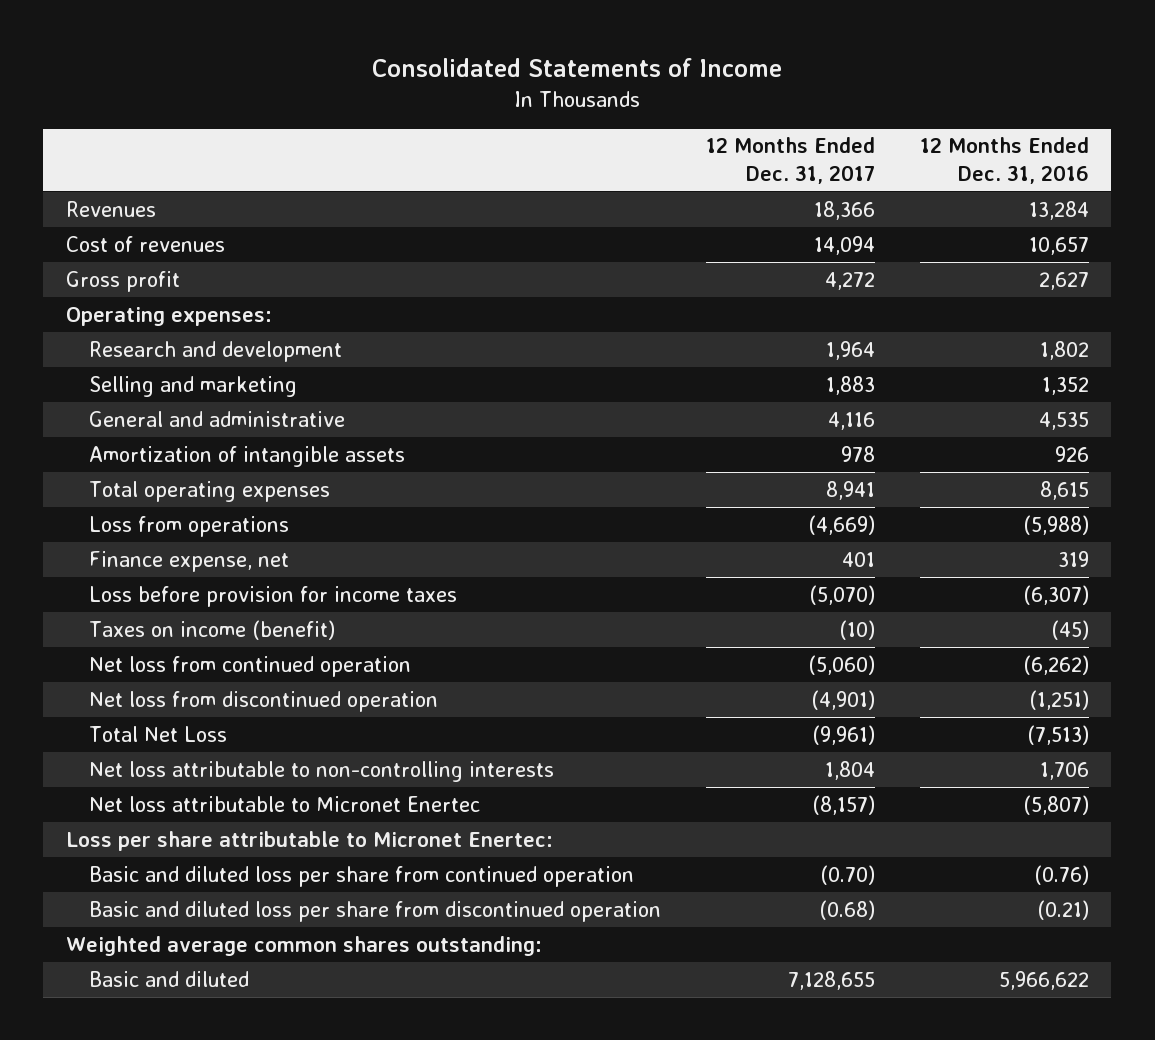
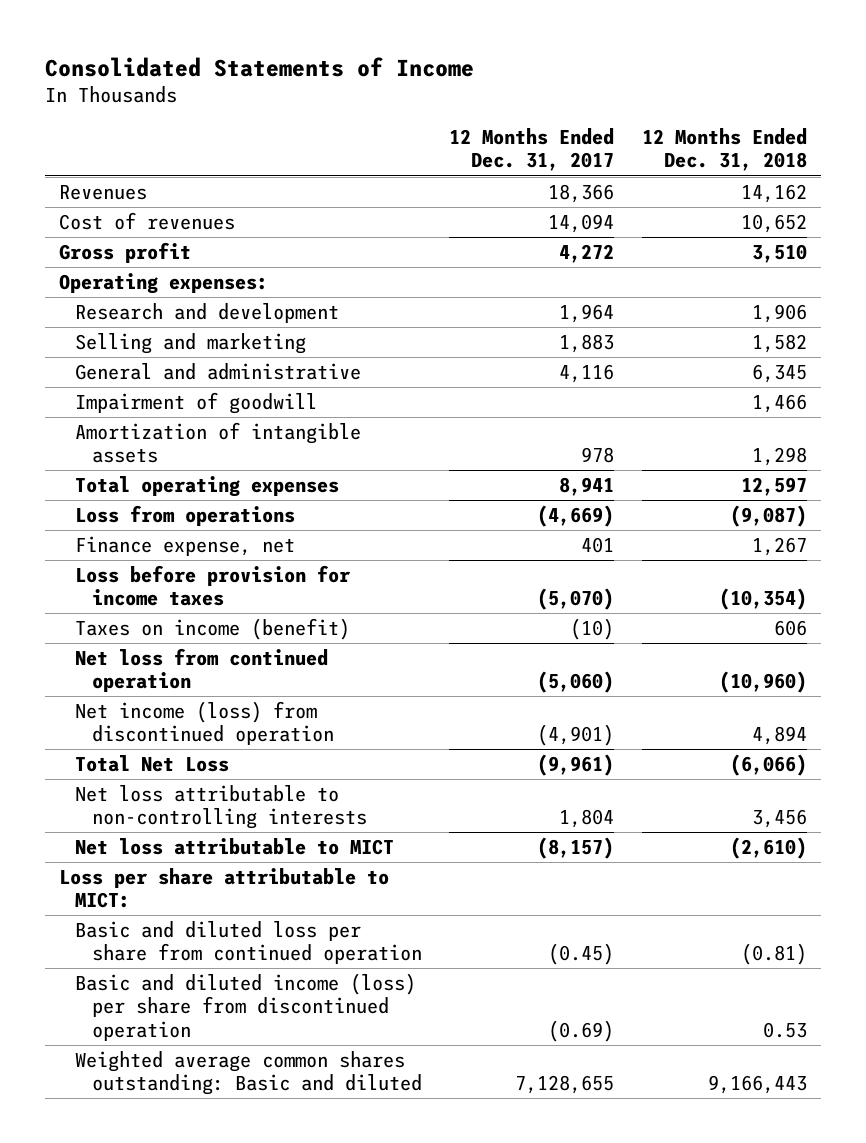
- | 12 Months Ended Dec. 31, 2017 | 12 Months Ended Dec. 31, 2016
+ | 12 Months Ended Dec. 31, 2017 | 12 Months Ended Dec. 31, 2018
+ Impairment of goodwill | | 1,466
- Net loss from discontinued operation | (4,901) | (1,251)
+ Net income (loss) from discontinued operation | (4,901) | 4,894
- Net loss attributable to Micronet Enertec | (8,157) | (5,807)
- Loss per share attributable to Micronet Enertec:
- Basic and diluted loss per share from continued operation | (0.70) | (0.76)
- Basic and diluted loss per share from discontinued operation | (0.68) | (0.21)
- Weighted average common shares outstanding:
- Basic and diluted | 7,128,655 | 5,966,622
+ Net loss attributable to MICT | (8,157) | (2,610)
+ Loss per share attributable to MICT:
+ Basic and diluted loss per share from continued operation | (0.45) | (0.81)
+ Basic and diluted income (loss) per share from discontinued operation | (0.69) | 0.53
+ Weighted average common shares outstanding: Basic and diluted | 7,128,655 | 9,166,443

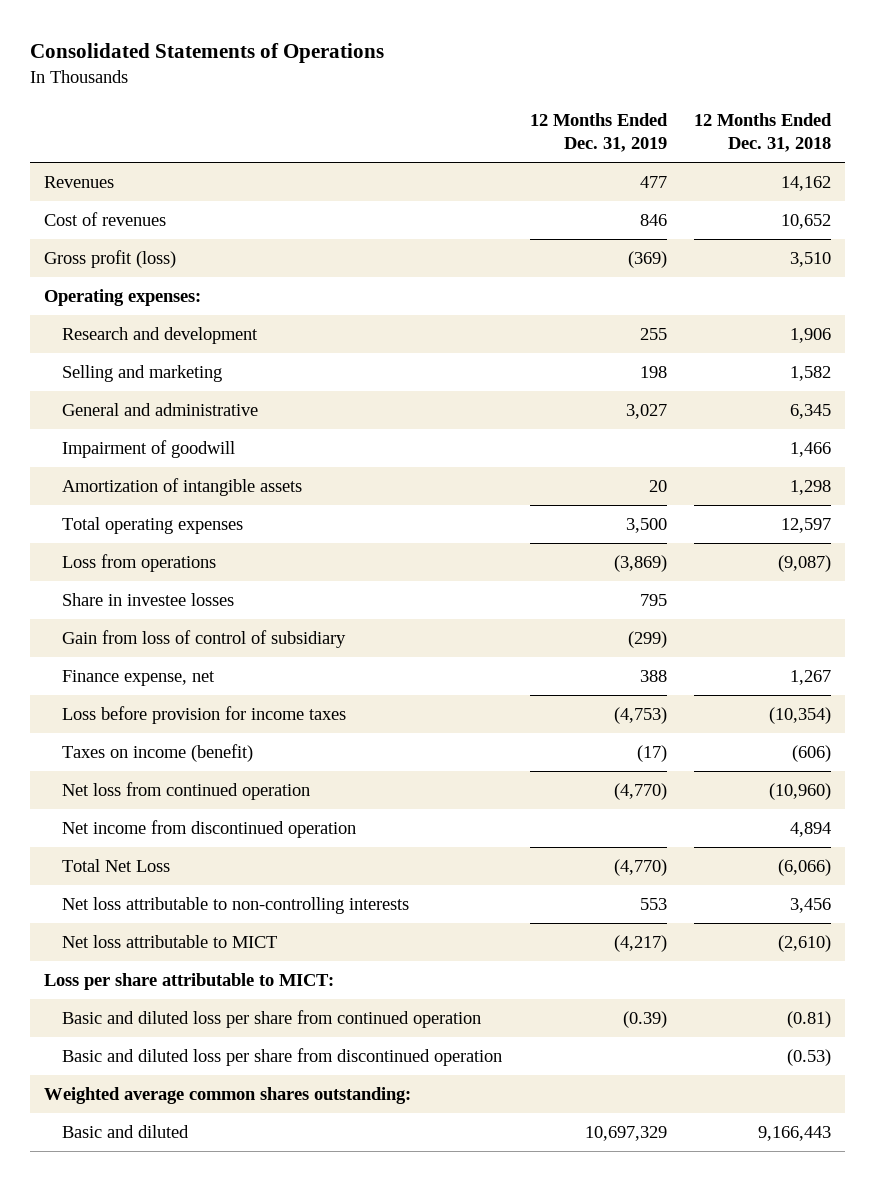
- Consolidated Statements of Income
+ Consolidated Statements of Operations
- | 12 Months Ended Dec. 31, 2017 | 12 Months Ended Dec. 31, 2018
+ | 12 Months Ended Dec. 31, 2019 | 12 Months Ended Dec. 31, 2018
- Gross profit | 4,272 | 3,510
+ Gross profit (loss) | (369) | 3,510
+ Share in investee losses | 795 |
+ Gain from loss of control of subsidiary | (299) |
- Taxes on income (benefit) | (10) | 606
+ Taxes on income (benefit) | (17) | (606)
- Net income (loss) from discontinued operation | (4,901) | 4,894
+ Net income from discontinued operation | | 4,894
- Basic and diluted income (loss) per share from discontinued operation | (0.69) | 0.53
- Weighted average common shares outstanding: Basic and diluted | 7,128,655 | 9,166,443
+ Basic and diluted loss per share from discontinued operation | | (0.53)
+ Weighted average common shares outstanding:
+ Basic and diluted | 10,697,329 | 9,166,443

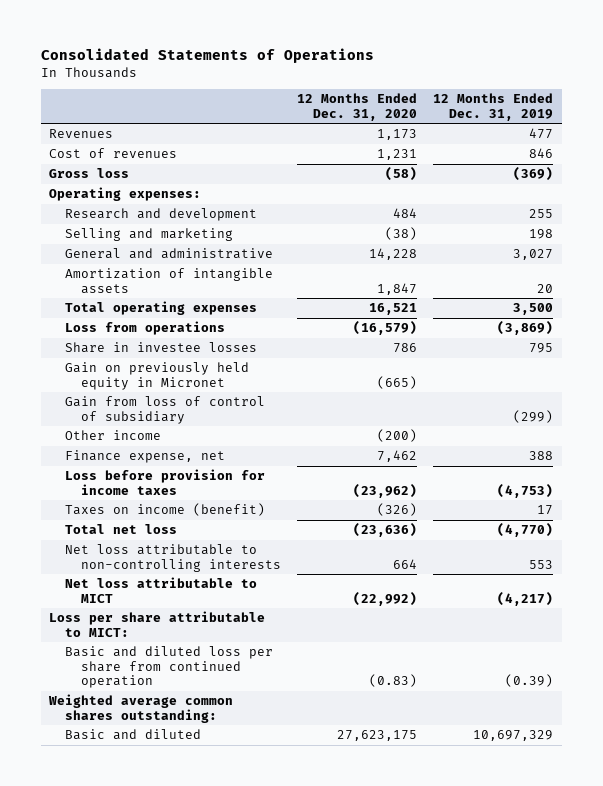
- | 12 Months Ended Dec. 31, 2019 | 12 Months Ended Dec. 31, 2018
+ | 12 Months Ended Dec. 31, 2020 | 12 Months Ended Dec. 31, 2019
- Gross profit (loss) | (369) | 3,510
+ Gross loss | (58) | (369)
- Impairment of goodwill | | 1,466
+ Gain on previously held equity in Micronet | (665) |
+ Other income | (200) |
- Taxes on income (benefit) | (17) | (606)
- Net loss from continued operation | (4,770) | (10,960)
- Net income from discontinued operation | | 4,894
- Total Net Loss | (4,770) | (6,066)
+ Taxes on income (benefit) | (326) | 17
+ Total net loss | (23,636) | (4,770)
- Basic and diluted loss per share from discontinued operation | | (0.53)

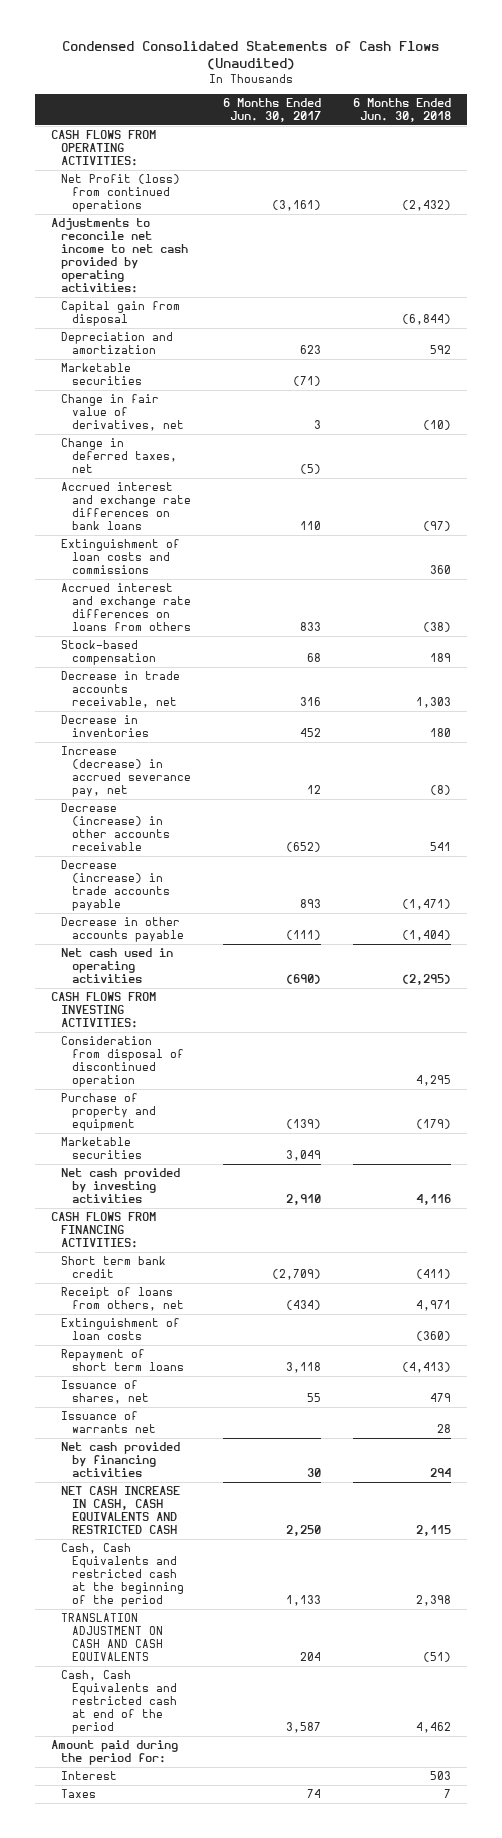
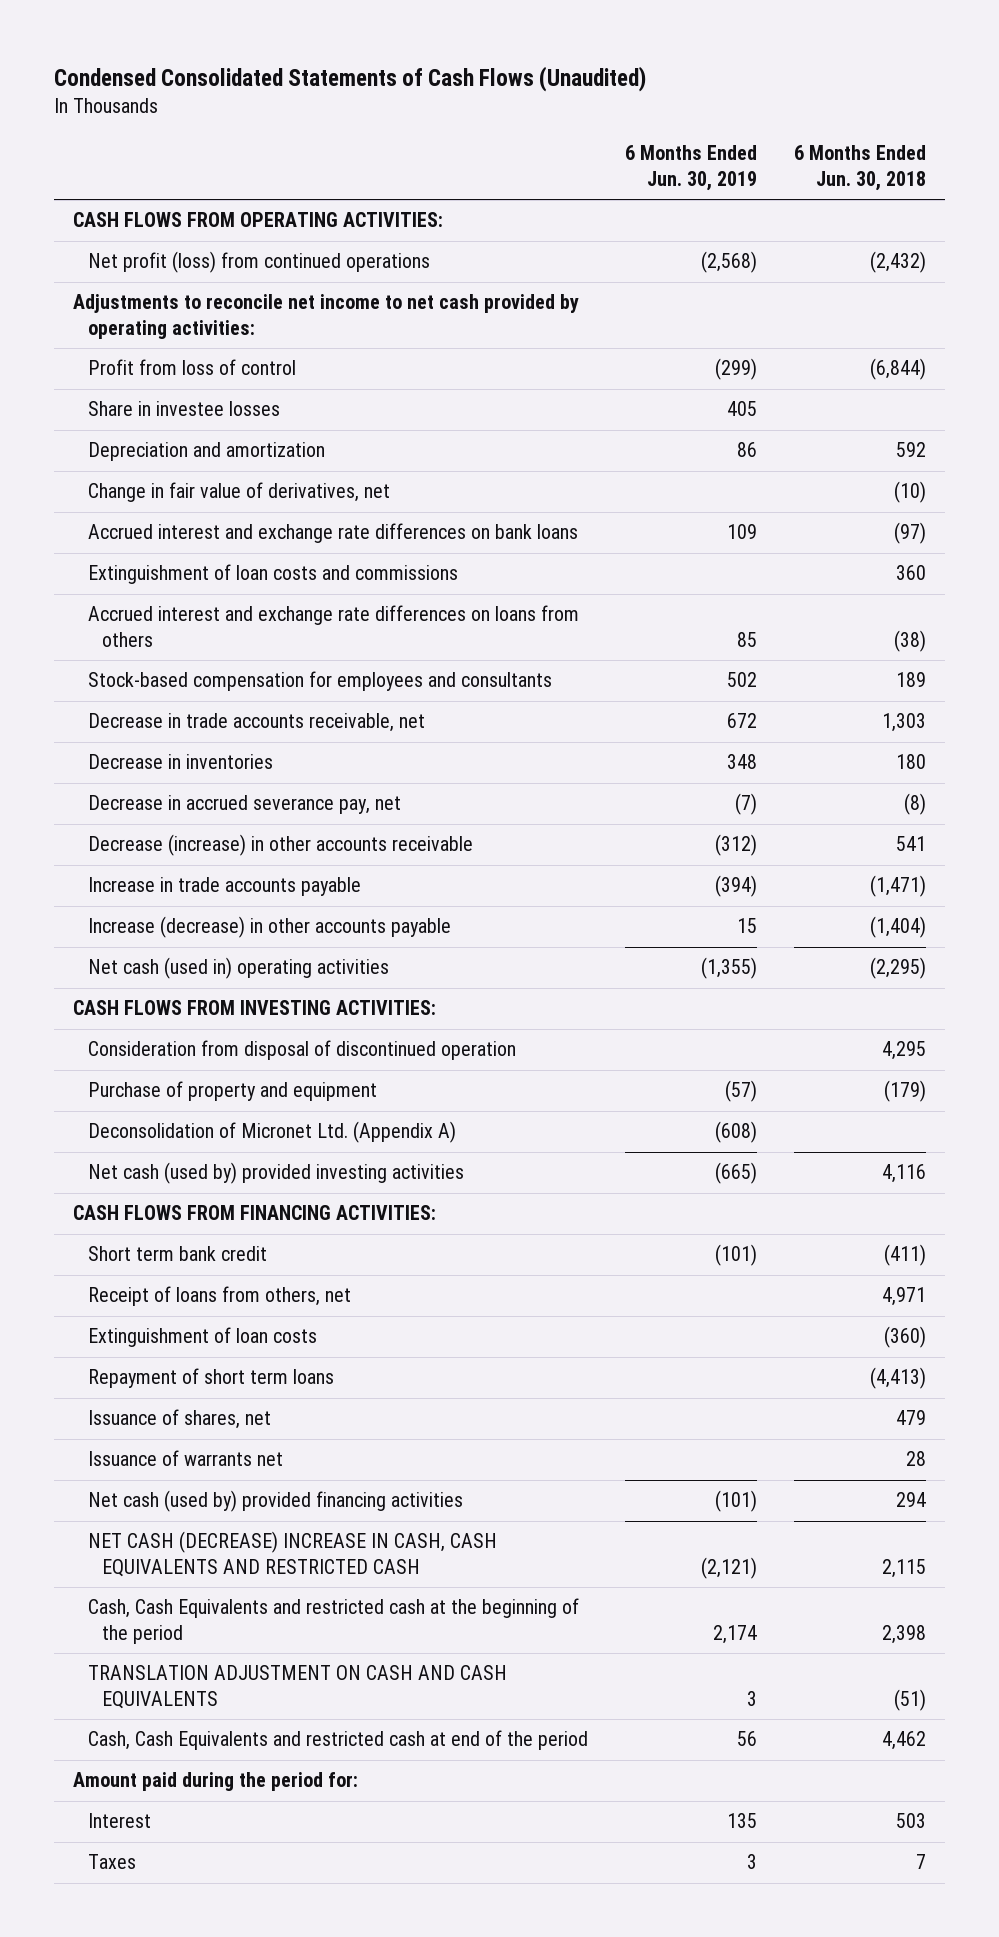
- | 6 Months Ended Jun. 30, 2017 | 6 Months Ended Jun. 30, 2018
+ | 6 Months Ended Jun. 30, 2019 | 6 Months Ended Jun. 30, 2018
- Net Profit (loss) from continued operations | (3,161) | (2,432)
+ Net profit (loss) from continued operations | (2,568) | (2,432)
- Capital gain from disposal | | (6,844)
+ Profit from loss of control | (299) | (6,844)
+ Share in investee losses | 405 |
- Marketable securities | (71) |
- Change in deferred taxes, net | (5) |
- Stock-based compensation | 68 | 189
+ Stock-based compensation for employees and consultants | 502 | 189
- Increase (decrease) in accrued severance pay, net | 12 | (8)
+ Decrease in accrued severance pay, net | (7) | (8)
- Decrease (increase) in trade accounts payable | 893 | (1,471)
- Decrease in other accounts payable | (111) | (1,404)
- Net cash used in operating activities | (690) | (2,295)
+ Increase in trade accounts payable | (394) | (1,471)
+ Increase (decrease) in other accounts payable | 15 | (1,404)
+ Net cash (used in) operating activities | (1,355) | (2,295)
- Marketable securities | 3,049 |
- Net cash provided by investing activities | 2,910 | 4,116
+ Deconsolidation of Micronet Ltd. (Appendix A) | (608) |
+ Net cash (used by) provided investing activities | (665) | 4,116
- Net cash provided by financing activities | 30 | 294
- NET CASH INCREASE IN CASH, CASH EQUIVALENTS AND RESTRICTED CASH | 2,250 | 2,115
+ Net cash (used by) provided financing activities | (101) | 294
+ NET CASH (DECREASE) INCREASE IN CASH, CASH EQUIVALENTS AND RESTRICTED CASH | (2,121) | 2,115

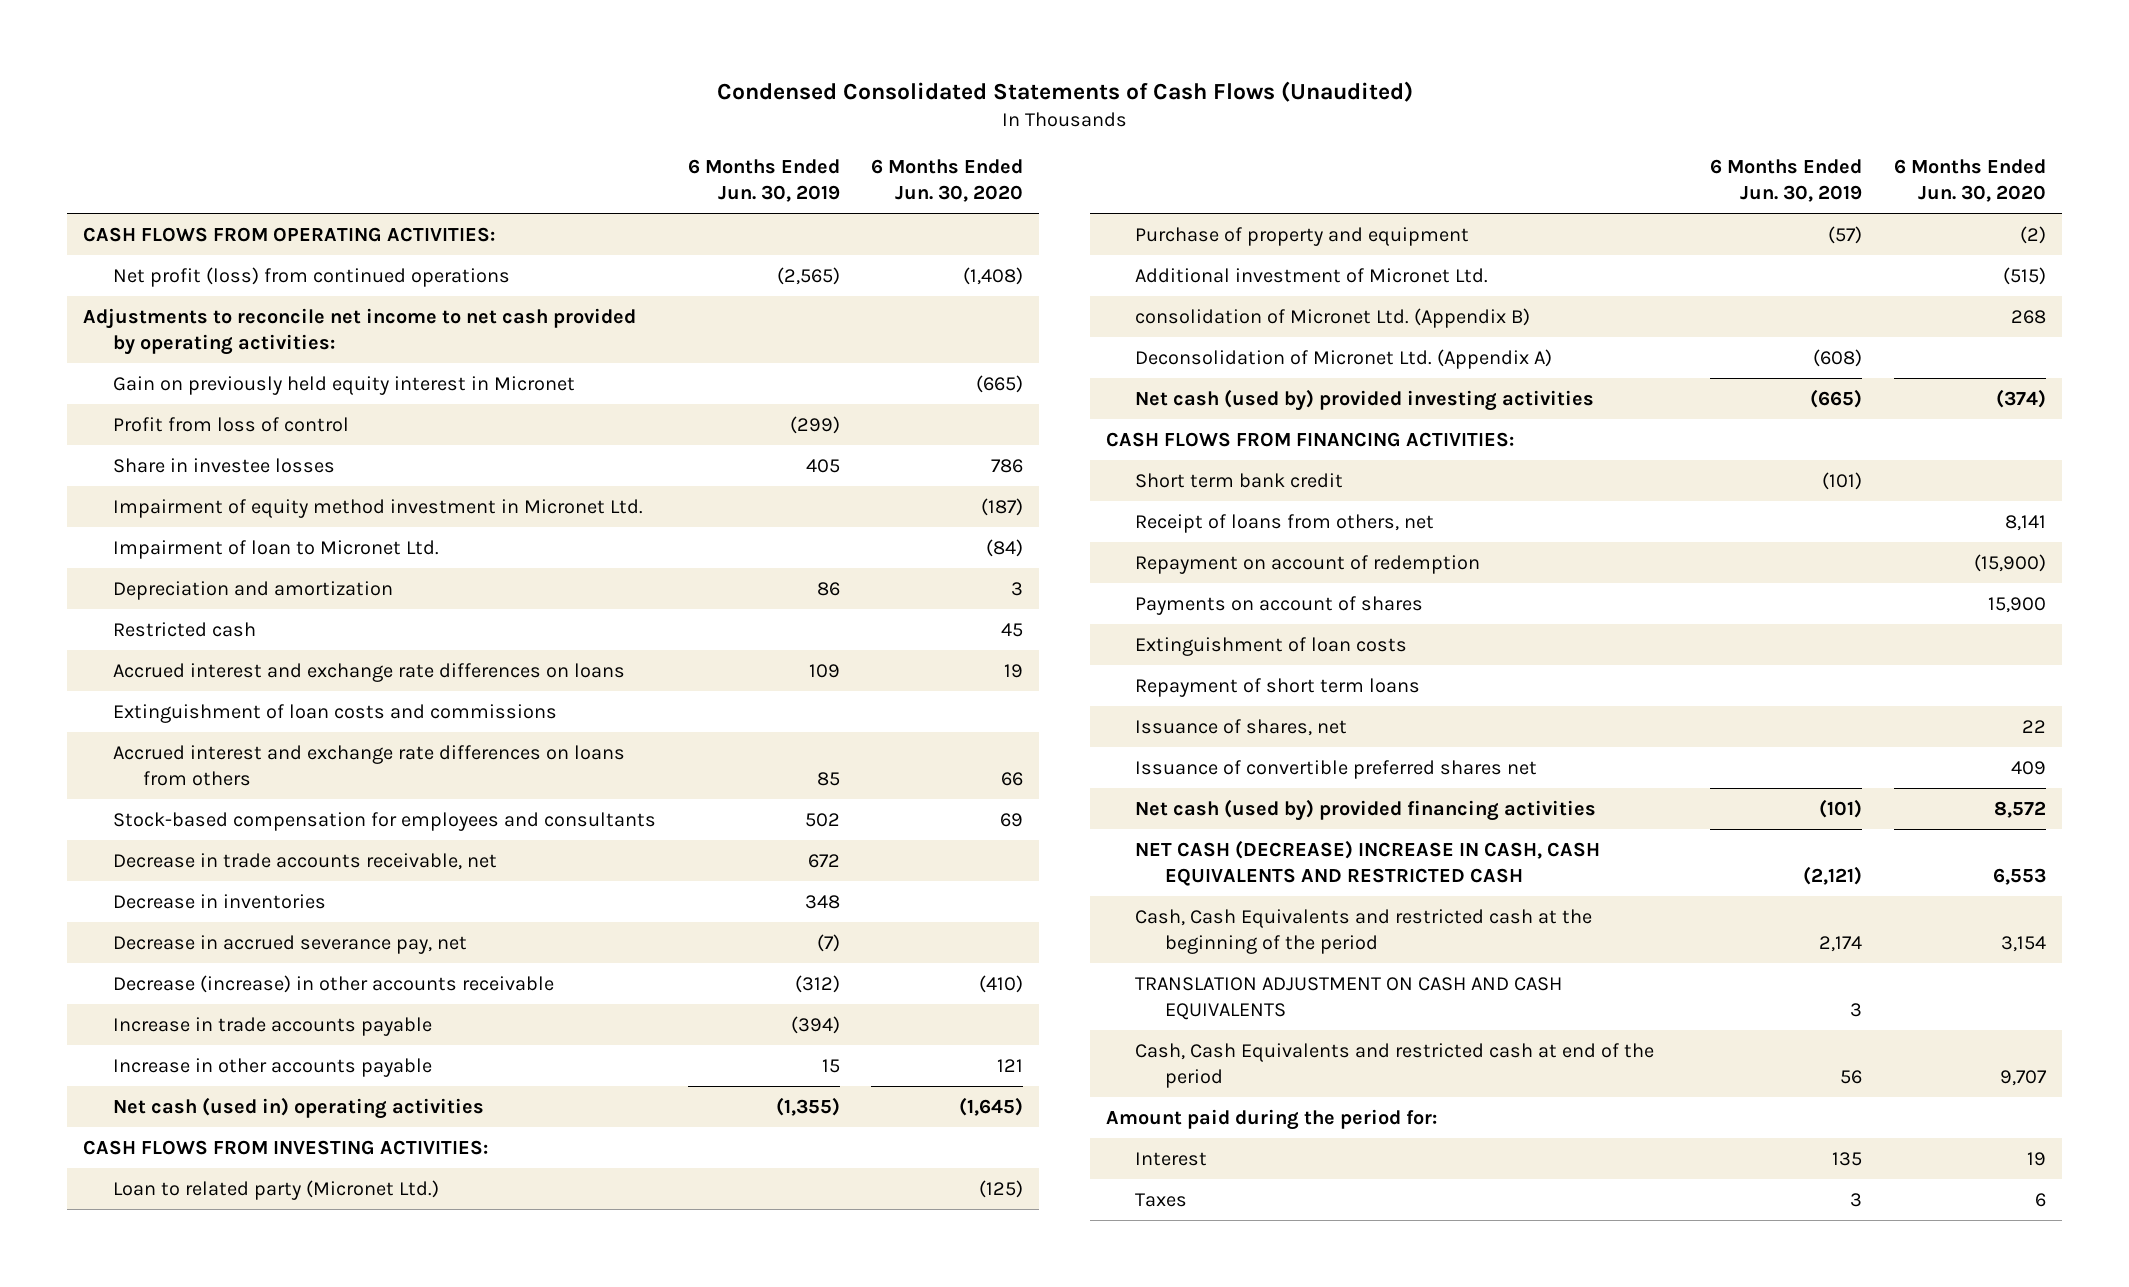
- | 6 Months Ended Jun. 30, 2019 | 6 Months Ended Jun. 30, 2018
+ | 6 Months Ended Jun. 30, 2019 | 6 Months Ended Jun. 30, 2020
- Net profit (loss) from continued operations | (2,568) | (2,432)
+ Net profit (loss) from continued operations | (2,565) | (1,408)
+ Gain on previously held equity interest in Micronet | | (665)
+ Impairment of equity method investment in Micronet Ltd. | | (187)
+ Impairment of loan to Micronet Ltd. | | (84)
- Change in fair value of derivatives, net | | (10)
- Accrued interest and exchange rate differences on bank loans | 109 | (97)
+ Restricted cash | | 45
+ Accrued interest and exchange rate differences on loans | 109 | 19
- Increase (decrease) in other accounts payable | 15 | (1,404)
+ Increase in other accounts payable | 15 | 121
- Consideration from disposal of discontinued operation | | 4,295
+ Loan to related party (Micronet Ltd.) | | (125)
+ Additional investment of Micronet Ltd. | | (515)
+ consolidation of Micronet Ltd. (Appendix B) | | 268
+ Repayment on account of redemption | | (15,900)
+ Payments on account of shares | | 15,900
- Issuance of warrants net | | 28
+ Issuance of convertible preferred shares net | | 409

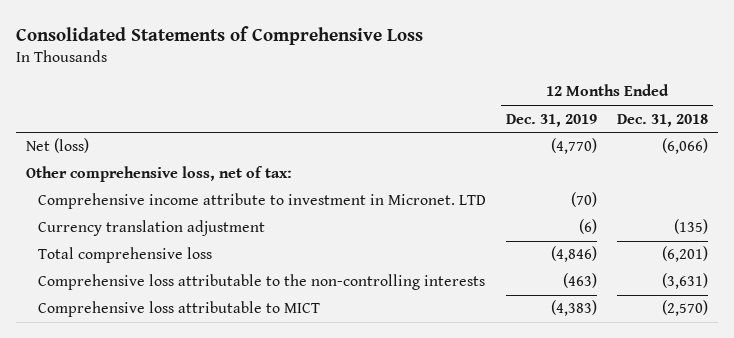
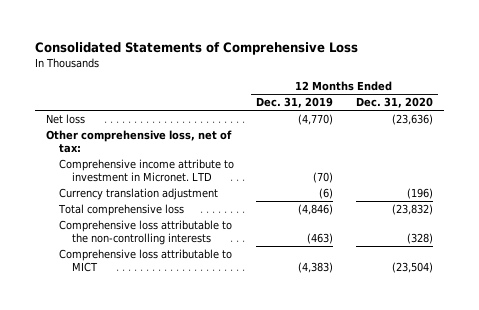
- | 12 Months Ended Dec. 31, 2019 | 12 Months Ended Dec. 31, 2018
+ | 12 Months Ended Dec. 31, 2019 | 12 Months Ended Dec. 31, 2020
- Net (loss) | (4,770) | (6,066)
+ Net loss | (4,770) | (23,636)

